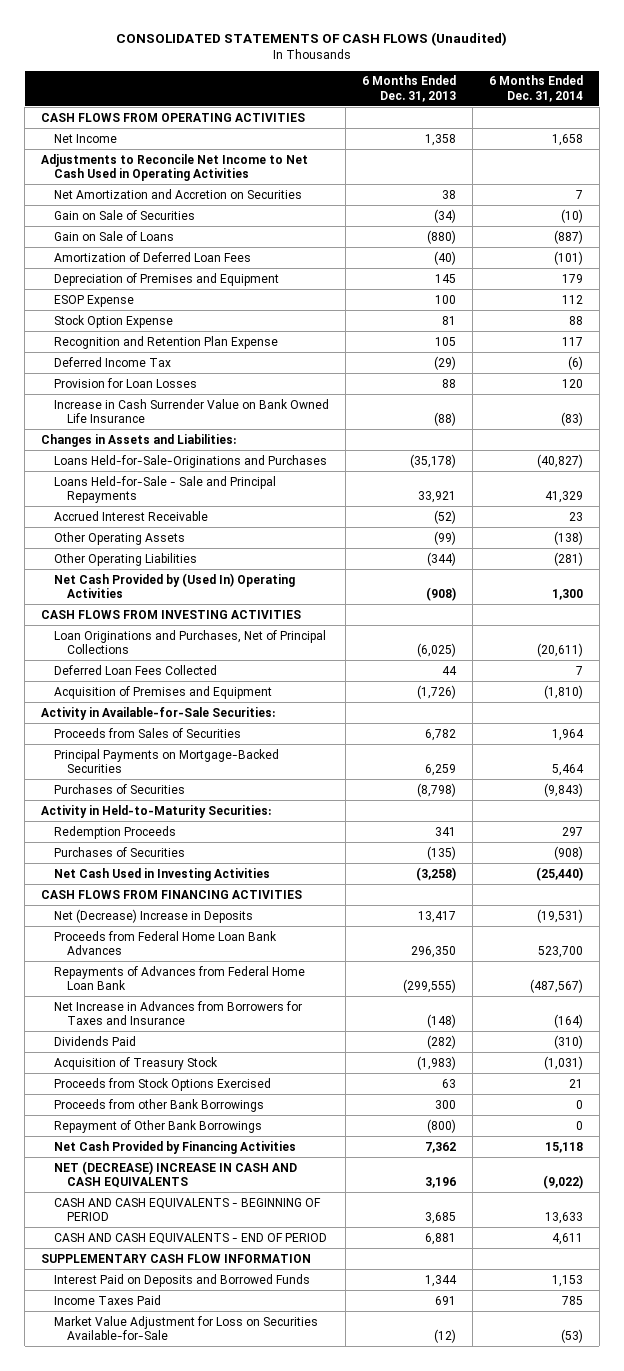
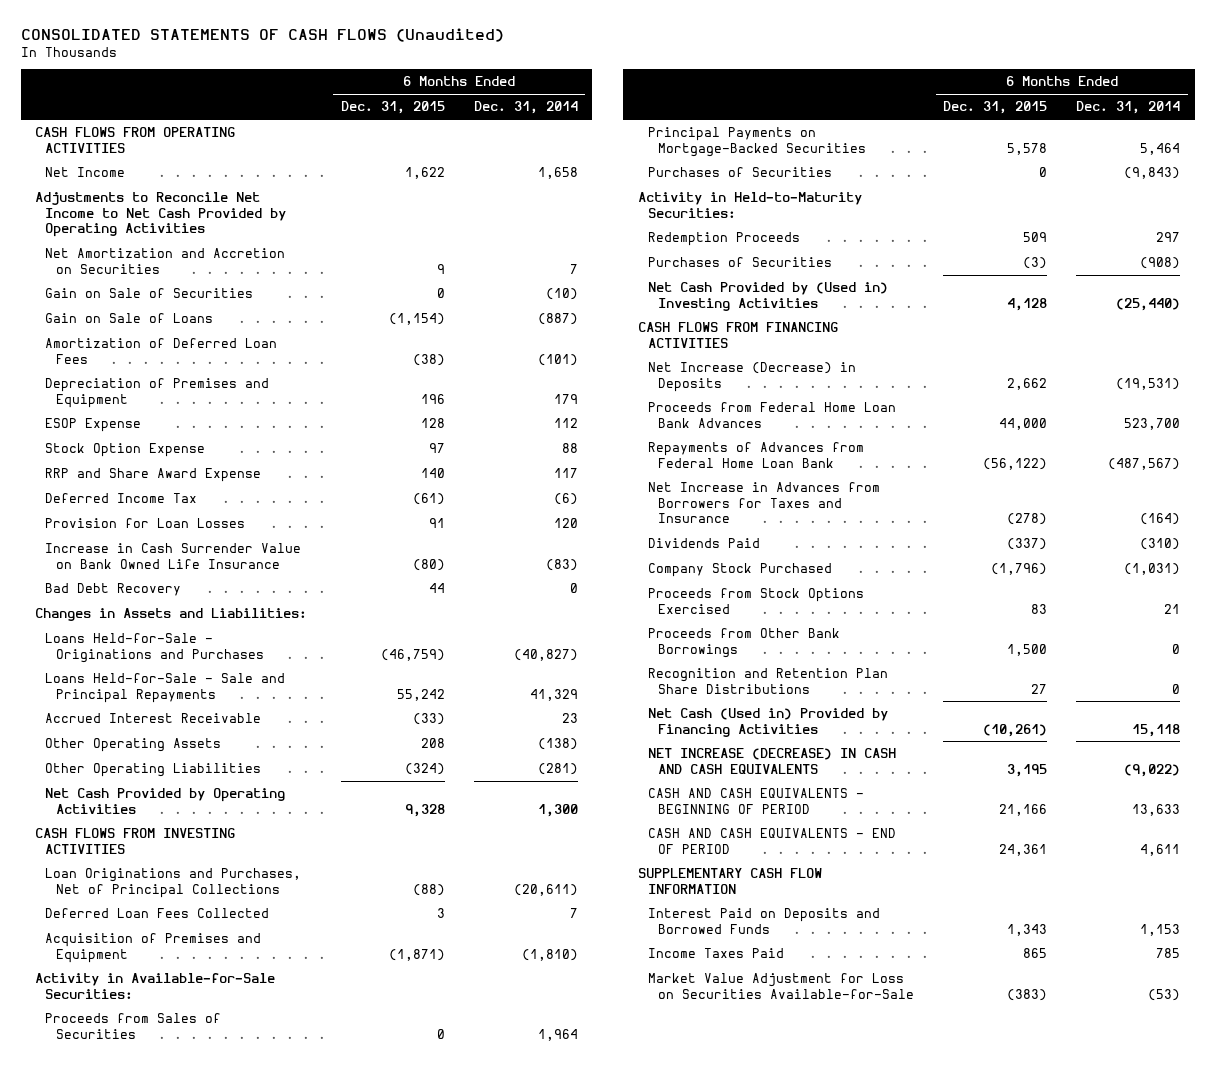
- | 6 Months Ended Dec. 31, 2013 | 6 Months Ended Dec. 31, 2014
+ | 6 Months Ended Dec. 31, 2015 | 6 Months Ended Dec. 31, 2014
- Adjustments to Reconcile Net Income to Net Cash Used in Operating Activities
+ Adjustments to Reconcile Net Income to Net Cash Provided by Operating Activities
- Recognition and Retention Plan Expense | 105 | 117
+ RRP and Share Award Expense | 140 | 117
+ Bad Debt Recovery | 44 | 0
- Loans Held-for-Sale-Originations and Purchases | (35,178) | (40,827)
+ Loans Held-for-Sale - Originations and Purchases | (46,759) | (40,827)
- Net Cash Provided by (Used In) Operating Activities | (908) | 1,300
+ Net Cash Provided by Operating Activities | 9,328 | 1,300
- Net Cash Used in Investing Activities | (3,258) | (25,440)
+ Net Cash Provided by (Used in) Investing Activities | 4,128 | (25,440)
- Net (Decrease) Increase in Deposits | 13,417 | (19,531)
+ Net Increase (Decrease) in Deposits | 2,662 | (19,531)
- Acquisition of Treasury Stock | (1,983) | (1,031)
+ Company Stock Purchased | (1,796) | (1,031)
- Proceeds from other Bank Borrowings | 300 | 0
- Repayment of Other Bank Borrowings | (800) | 0
- Net Cash Provided by Financing Activities | 7,362 | 15,118
- NET (DECREASE) INCREASE IN CASH AND CASH EQUIVALENTS | 3,196 | (9,022)
+ Proceeds from Other Bank Borrowings | 1,500 | 0
+ Recognition and Retention Plan Share Distributions | 27 | 0
+ Net Cash (Used in) Provided by Financing Activities | (10,261) | 15,118
+ NET INCREASE (DECREASE) IN CASH AND CASH EQUIVALENTS | 3,195 | (9,022)

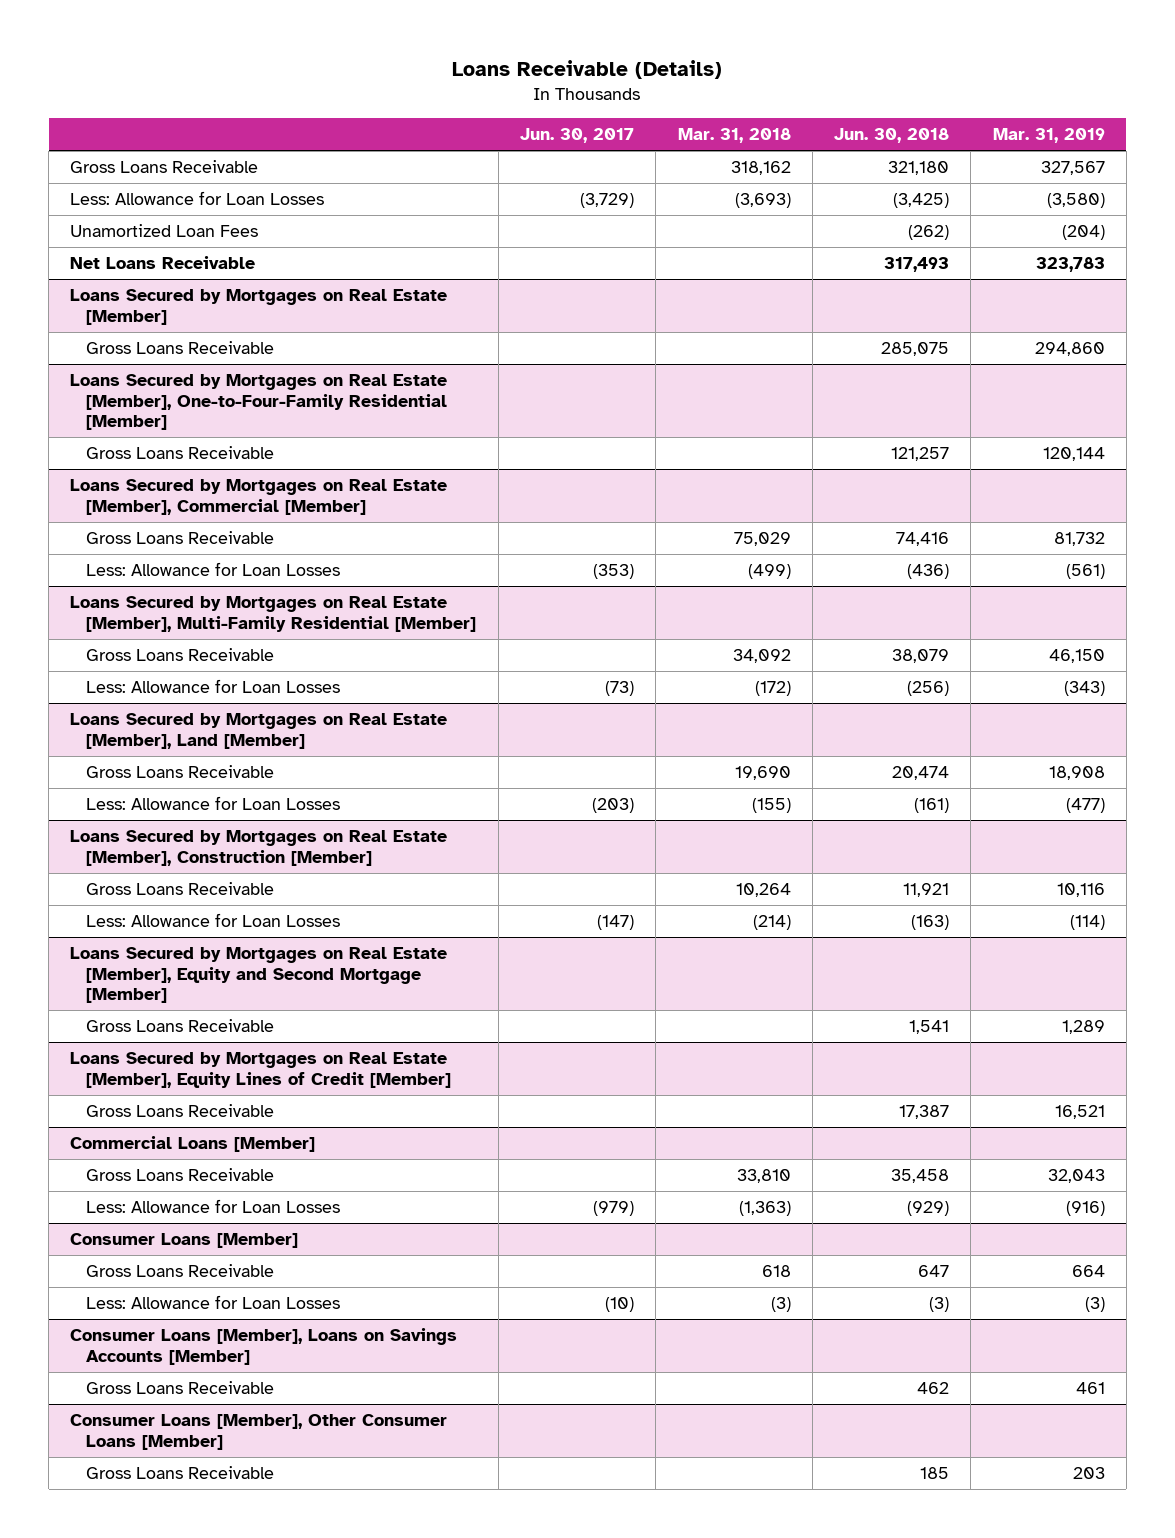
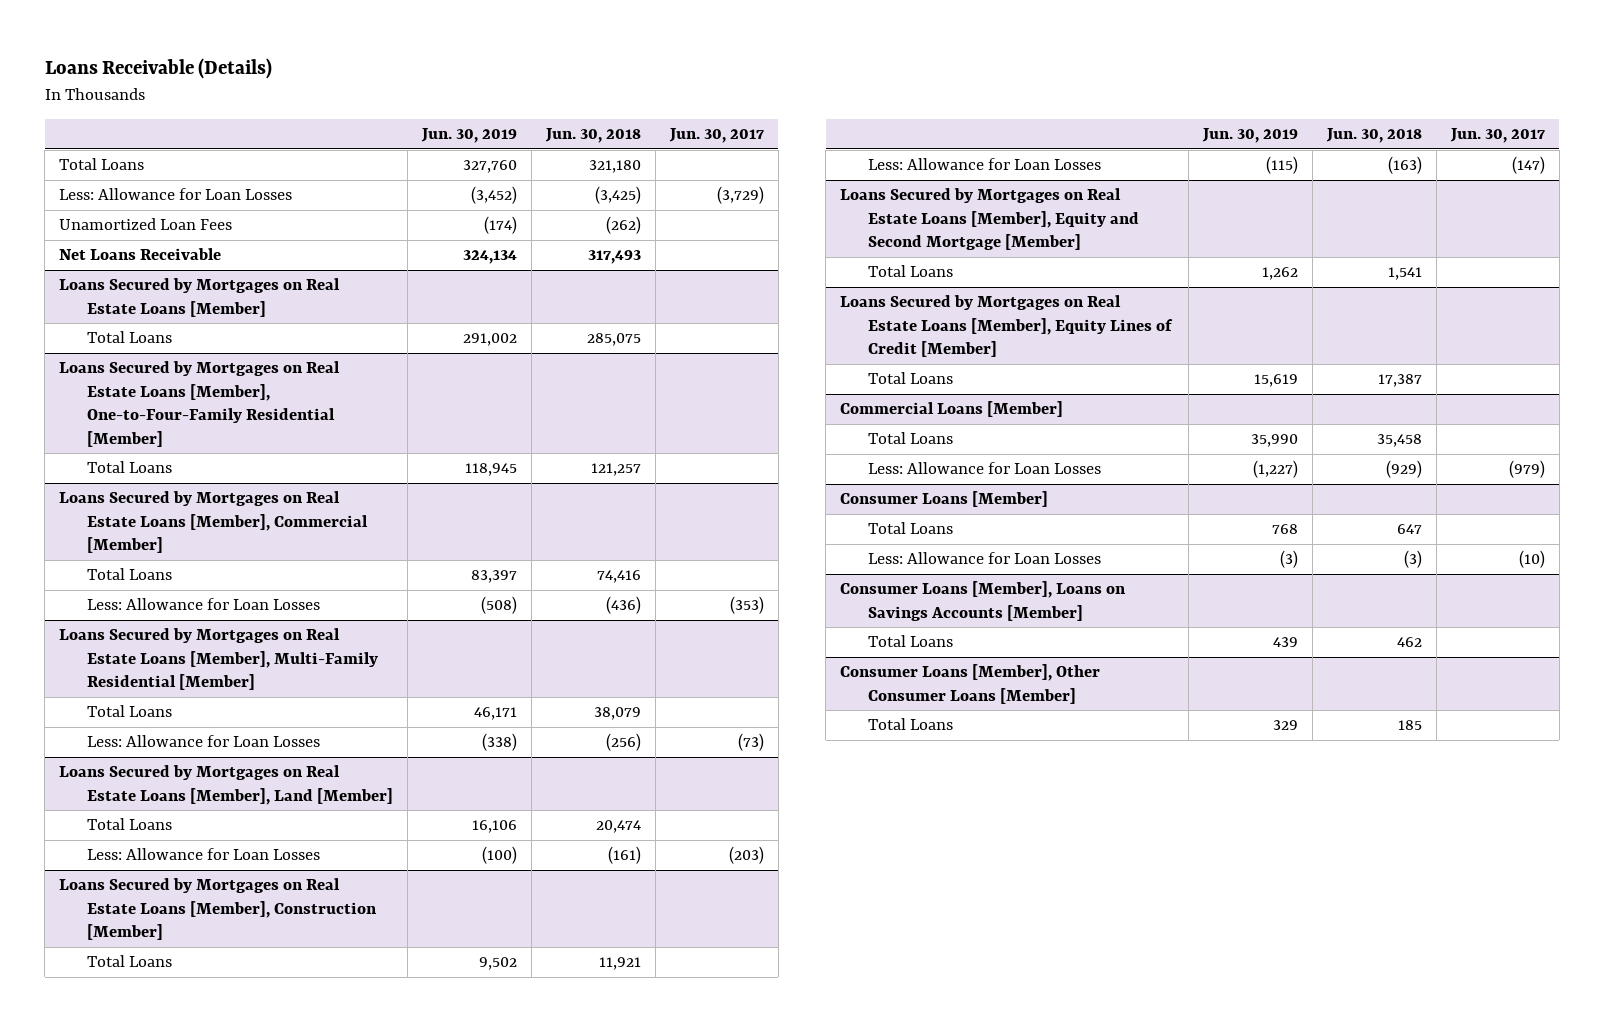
- | Jun. 30, 2017 | Mar. 31, 2018 | Jun. 30, 2018 | Mar. 31, 2019
+ | Jun. 30, 2019 | Jun. 30, 2018 | Jun. 30, 2017
- Gross Loans Receivable | | 318,162 | 321,180 | 327,567
+ Total Loans | 327,760 | 321,180 |
- Loans Secured by Mortgages on Real Estate [Member]
- Gross Loans Receivable | | | 285,075 | 294,860
- Loans Secured by Mortgages on Real Estate [Member], One-to-Four-Family Residential [Member]
- Gross Loans Receivable | | | 121,257 | 120,144
- Loans Secured by Mortgages on Real Estate [Member], Commercial [Member]
- Gross Loans Receivable | | 75,029 | 74,416 | 81,732
+ Loans Secured by Mortgages on Real Estate Loans [Member]
+ Total Loans | 291,002 | 285,075 |
+ Loans Secured by Mortgages on Real Estate Loans [Member], One-to-Four-Family Residential [Member]
+ Total Loans | 118,945 | 121,257 |
+ Loans Secured by Mortgages on Real Estate Loans [Member], Commercial [Member]
+ Total Loans | 83,397 | 74,416 |
- Loans Secured by Mortgages on Real Estate [Member], Multi-Family Residential [Member]
- Gross Loans Receivable | | 34,092 | 38,079 | 46,150
+ Loans Secured by Mortgages on Real Estate Loans [Member], Multi-Family Residential [Member]
+ Total Loans | 46,171 | 38,079 |
- Loans Secured by Mortgages on Real Estate [Member], Land [Member]
- Gross Loans Receivable | | 19,690 | 20,474 | 18,908
+ Loans Secured by Mortgages on Real Estate Loans [Member], Land [Member]
+ Total Loans | 16,106 | 20,474 |
- Loans Secured by Mortgages on Real Estate [Member], Construction [Member]
- Gross Loans Receivable | | 10,264 | 11,921 | 10,116
+ Loans Secured by Mortgages on Real Estate Loans [Member], Construction [Member]
+ Total Loans | 9,502 | 11,921 |
- Loans Secured by Mortgages on Real Estate [Member], Equity and Second Mortgage [Member]
- Gross Loans Receivable | | | 1,541 | 1,289
- Loans Secured by Mortgages on Real Estate [Member], Equity Lines of Credit [Member]
- Gross Loans Receivable | | | 17,387 | 16,521
+ Loans Secured by Mortgages on Real Estate Loans [Member], Equity and Second Mortgage [Member]
+ Total Loans | 1,262 | 1,541 |
+ Loans Secured by Mortgages on Real Estate Loans [Member], Equity Lines of Credit [Member]
+ Total Loans | 15,619 | 17,387 |
@ Commercial Loans [Member]
- Gross Loans Receivable | | 33,810 | 35,458 | 32,043
+ Total Loans | 35,990 | 35,458 |
@ Consumer Loans [Member]
- Gross Loans Receivable | | 618 | 647 | 664
+ Total Loans | 768 | 647 |
@ Consumer Loans [Member], Loans on Savings Accounts [Member]
- Gross Loans Receivable | | | 462 | 461
+ Total Loans | 439 | 462 |
@ Consumer Loans [Member], Other Consumer Loans [Member]
- Gross Loans Receivable | | | 185 | 203
+ Total Loans | 329 | 185 |

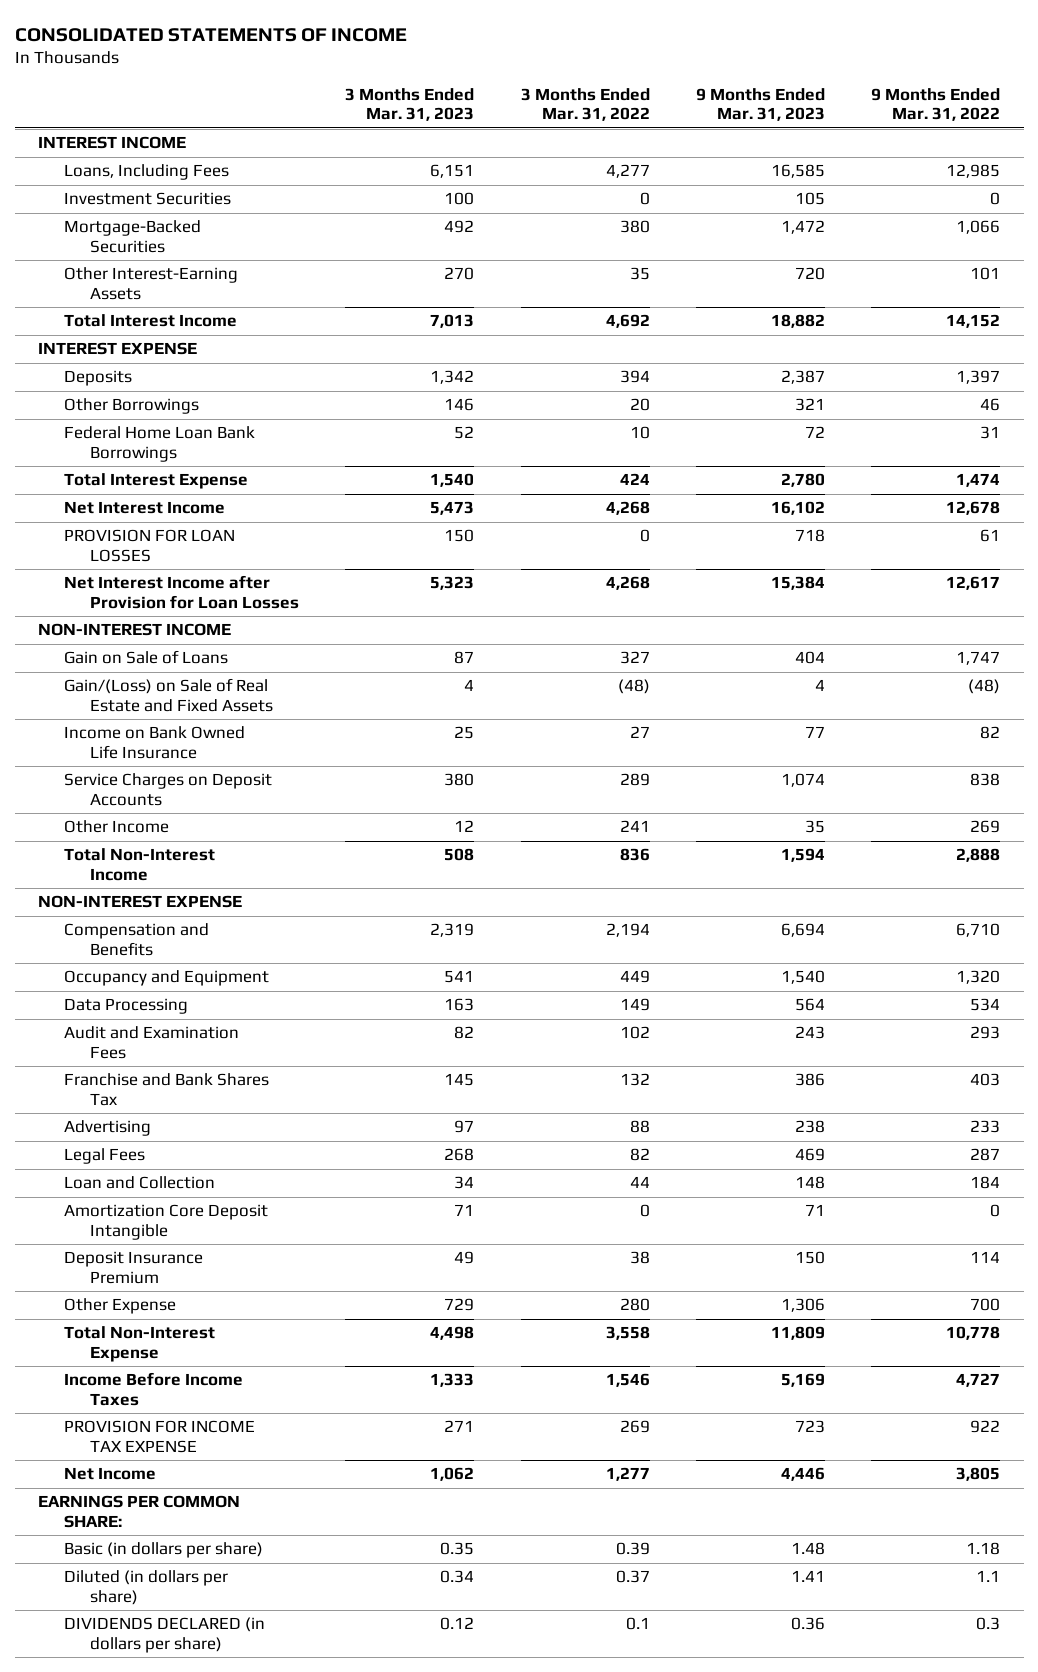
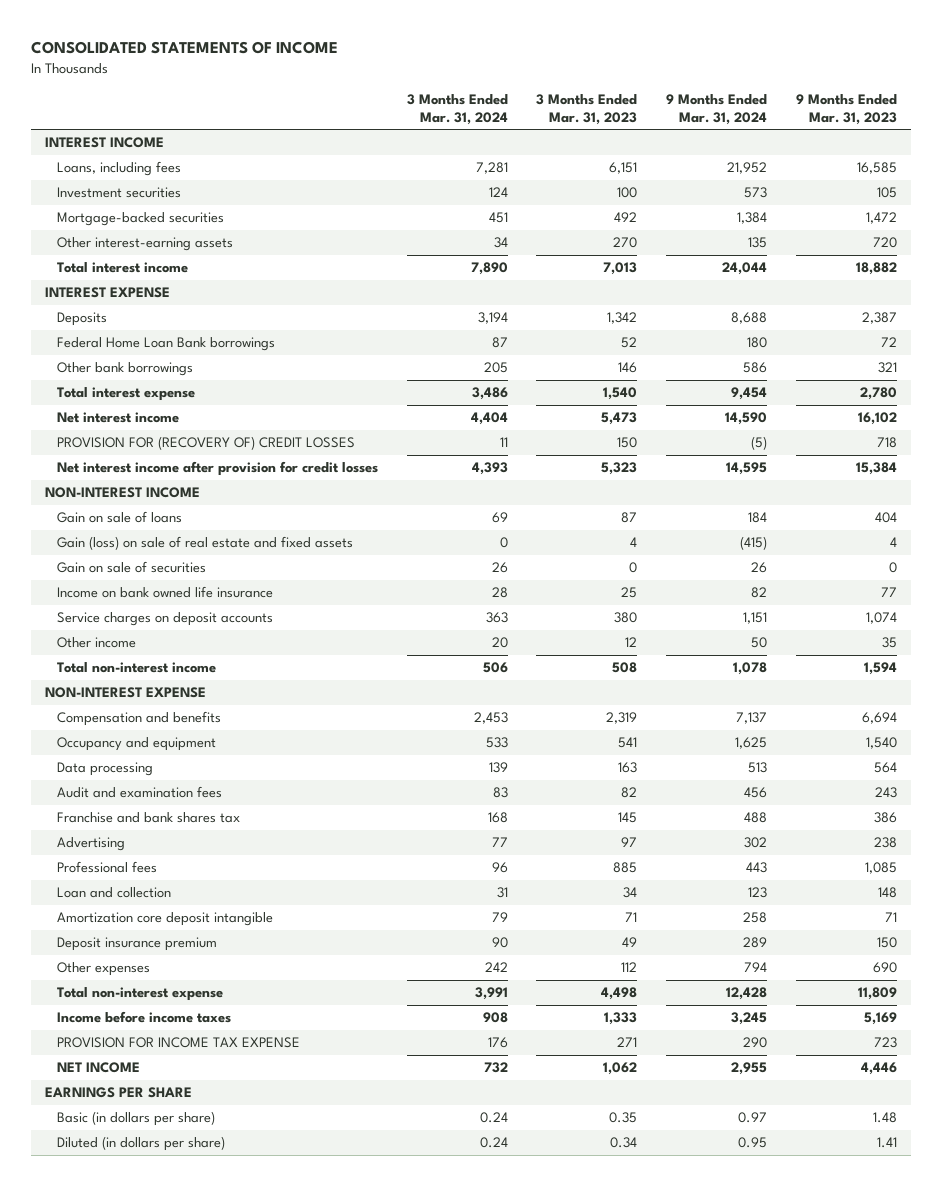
- | 3 Months Ended Mar. 31, 2023 | 3 Months Ended Mar. 31, 2022 | 9 Months Ended Mar. 31, 2023 | 9 Months Ended Mar. 31, 2022
+ | 3 Months Ended Mar. 31, 2024 | 3 Months Ended Mar. 31, 2023 | 9 Months Ended Mar. 31, 2024 | 9 Months Ended Mar. 31, 2023
- Loans, Including Fees | 6,151 | 4,277 | 16,585 | 12,985
- Investment Securities | 100 | 0 | 105 | 0
- Mortgage-Backed Securities | 492 | 380 | 1,472 | 1,066
- Other Interest-Earning Assets | 270 | 35 | 720 | 101
- Total Interest Income | 7,013 | 4,692 | 18,882 | 14,152
+ Loans, including fees | 7,281 | 6,151 | 21,952 | 16,585
+ Investment securities | 124 | 100 | 573 | 105
+ Mortgage-backed securities | 451 | 492 | 1,384 | 1,472
+ Other interest-earning assets | 34 | 270 | 135 | 720
+ Total interest income | 7,890 | 7,013 | 24,044 | 18,882
- Other Borrowings | 146 | 20 | 321 | 46
- Federal Home Loan Bank Borrowings | 52 | 10 | 72 | 31
- Total Interest Expense | 1,540 | 424 | 2,780 | 1,474
- Net Interest Income | 5,473 | 4,268 | 16,102 | 12,678
- PROVISION FOR LOAN LOSSES | 150 | 0 | 718 | 61
- Net Interest Income after Provision for Loan Losses | 5,323 | 4,268 | 15,384 | 12,617
+ Federal Home Loan Bank borrowings | 87 | 52 | 180 | 72
+ Other bank borrowings | 205 | 146 | 586 | 321
+ Total interest expense | 3,486 | 1,540 | 9,454 | 2,780
+ Net interest income | 4,404 | 5,473 | 14,590 | 16,102
+ PROVISION FOR (RECOVERY OF) CREDIT LOSSES | 11 | 150 | (5) | 718
+ Net interest income after provision for credit losses | 4,393 | 5,323 | 14,595 | 15,384
- Gain on Sale of Loans | 87 | 327 | 404 | 1,747
- Gain/(Loss) on Sale of Real Estate and Fixed Assets | 4 | (48) | 4 | (48)
- Income on Bank Owned Life Insurance | 25 | 27 | 77 | 82
- Service Charges on Deposit Accounts | 380 | 289 | 1,074 | 838
- Other Income | 12 | 241 | 35 | 269
- Total Non-Interest Income | 508 | 836 | 1,594 | 2,888
+ Gain on sale of loans | 69 | 87 | 184 | 404
+ Gain (loss) on sale of real estate and fixed assets | 0 | 4 | (415) | 4
+ Gain on sale of securities | 26 | 0 | 26 | 0
+ Income on bank owned life insurance | 28 | 25 | 82 | 77
+ Service charges on deposit accounts | 363 | 380 | 1,151 | 1,074
+ Other income | 20 | 12 | 50 | 35
+ Total non-interest income | 506 | 508 | 1,078 | 1,594
- Compensation and Benefits | 2,319 | 2,194 | 6,694 | 6,710
- Occupancy and Equipment | 541 | 449 | 1,540 | 1,320
- Data Processing | 163 | 149 | 564 | 534
- Audit and Examination Fees | 82 | 102 | 243 | 293
- Franchise and Bank Shares Tax | 145 | 132 | 386 | 403
+ Compensation and benefits | 2,453 | 2,319 | 7,137 | 6,694
+ Occupancy and equipment | 533 | 541 | 1,625 | 1,540
+ Data processing | 139 | 163 | 513 | 564
+ Audit and examination fees | 83 | 82 | 456 | 243
+ Franchise and bank shares tax | 168 | 145 | 488 | 386
- Legal Fees | 268 | 82 | 469 | 287
- Loan and Collection | 34 | 44 | 148 | 184
- Amortization Core Deposit Intangible | 71 | 0 | 71 | 0
- Deposit Insurance Premium | 49 | 38 | 150 | 114
- Other Expense | 729 | 280 | 1,306 | 700
- Total Non-Interest Expense | 4,498 | 3,558 | 11,809 | 10,778
- Income Before Income Taxes | 1,333 | 1,546 | 5,169 | 4,727
+ Professional fees | 96 | 885 | 443 | 1,085
+ Loan and collection | 31 | 34 | 123 | 148
+ Amortization core deposit intangible | 79 | 71 | 258 | 71
+ Deposit insurance premium | 90 | 49 | 289 | 150
+ Other expenses | 242 | 112 | 794 | 690
+ Total non-interest expense | 3,991 | 4,498 | 12,428 | 11,809
+ Income before income taxes | 908 | 1,333 | 3,245 | 5,169
- Net Income | 1,062 | 1,277 | 4,446 | 3,805
- EARNINGS PER COMMON SHARE:
+ NET INCOME | 732 | 1,062 | 2,955 | 4,446
+ EARNINGS PER SHARE
- DIVIDENDS DECLARED (in dollars per share) | 0.12 | 0.1 | 0.36 | 0.3

